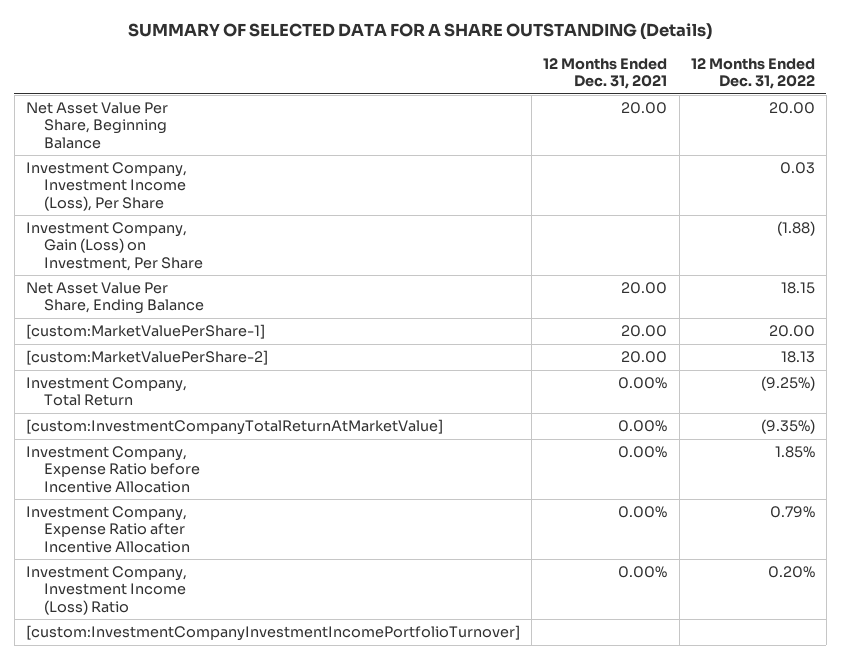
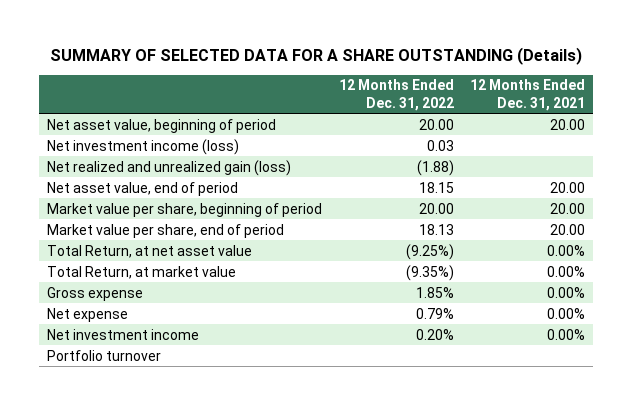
- | 12 Months Ended Dec. 31, 2021 | 12 Months Ended Dec. 31, 2022
+ | 12 Months Ended Dec. 31, 2022 | 12 Months Ended Dec. 31, 2021
- Net Asset Value Per Share, Beginning Balance | 20.00 | 20.00
- Investment Company, Investment Income (Loss), Per Share | | 0.03
- Investment Company, Gain (Loss) on Investment, Per Share | | (1.88)
- Net Asset Value Per Share, Ending Balance | 20.00 | 18.15
- [custom:MarketValuePerShare-1] | 20.00 | 20.00
- [custom:MarketValuePerShare-2] | 20.00 | 18.13
- Investment Company, Total Return | 0.00% | (9.25%)
- [custom:InvestmentCompanyTotalReturnAtMarketValue] | 0.00% | (9.35%)
- Investment Company, Expense Ratio before Incentive Allocation | 0.00% | 1.85%
- Investment Company, Expense Ratio after Incentive Allocation | 0.00% | 0.79%
- Investment Company, Investment Income (Loss) Ratio | 0.00% | 0.20%
- [custom:InvestmentCompanyInvestmentIncomePortfolioTurnover]
+ Net asset value, beginning of period | 20.00 | 20.00
+ Net investment income (loss) | 0.03 |
+ Net realized and unrealized gain (loss) | (1.88) |
+ Net asset value, end of period | 18.15 | 20.00
+ Market value per share, beginning of period | 20.00 | 20.00
+ Market value per share, end of period | 18.13 | 20.00
+ Total Return, at net asset value | (9.25%) | 0.00%
+ Total Return, at market value | (9.35%) | 0.00%
+ Gross expense | 1.85% | 0.00%
+ Net expense | 0.79% | 0.00%
+ Net investment income | 0.20% | 0.00%
+ Portfolio turnover

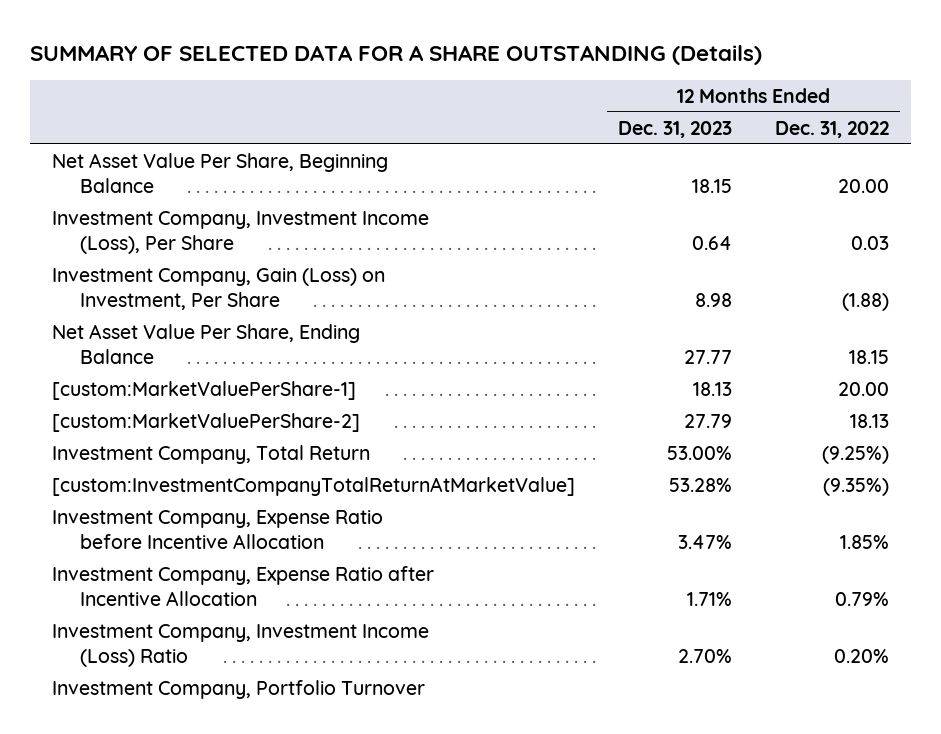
- | 12 Months Ended Dec. 31, 2022 | 12 Months Ended Dec. 31, 2021
+ | 12 Months Ended Dec. 31, 2023 | 12 Months Ended Dec. 31, 2022
- Net asset value, beginning of period | 20.00 | 20.00
- Net investment income (loss) | 0.03 |
- Net realized and unrealized gain (loss) | (1.88) |
- Net asset value, end of period | 18.15 | 20.00
- Market value per share, beginning of period | 20.00 | 20.00
- Market value per share, end of period | 18.13 | 20.00
- Total Return, at net asset value | (9.25%) | 0.00%
- Total Return, at market value | (9.35%) | 0.00%
- Gross expense | 1.85% | 0.00%
- Net expense | 0.79% | 0.00%
- Net investment income | 0.20% | 0.00%
- Portfolio turnover
+ Net Asset Value Per Share, Beginning Balance | 18.15 | 20.00
+ Investment Company, Investment Income (Loss), Per Share | 0.64 | 0.03
+ Investment Company, Gain (Loss) on Investment, Per Share | 8.98 | (1.88)
+ Net Asset Value Per Share, Ending Balance | 27.77 | 18.15
+ [custom:MarketValuePerShare-1] | 18.13 | 20.00
+ [custom:MarketValuePerShare-2] | 27.79 | 18.13
+ Investment Company, Total Return | 53.00% | (9.25%)
+ [custom:InvestmentCompanyTotalReturnAtMarketValue] | 53.28% | (9.35%)
+ Investment Company, Expense Ratio before Incentive Allocation | 3.47% | 1.85%
+ Investment Company, Expense Ratio after Incentive Allocation | 1.71% | 0.79%
+ Investment Company, Investment Income (Loss) Ratio | 2.70% | 0.20%
+ Investment Company, Portfolio Turnover

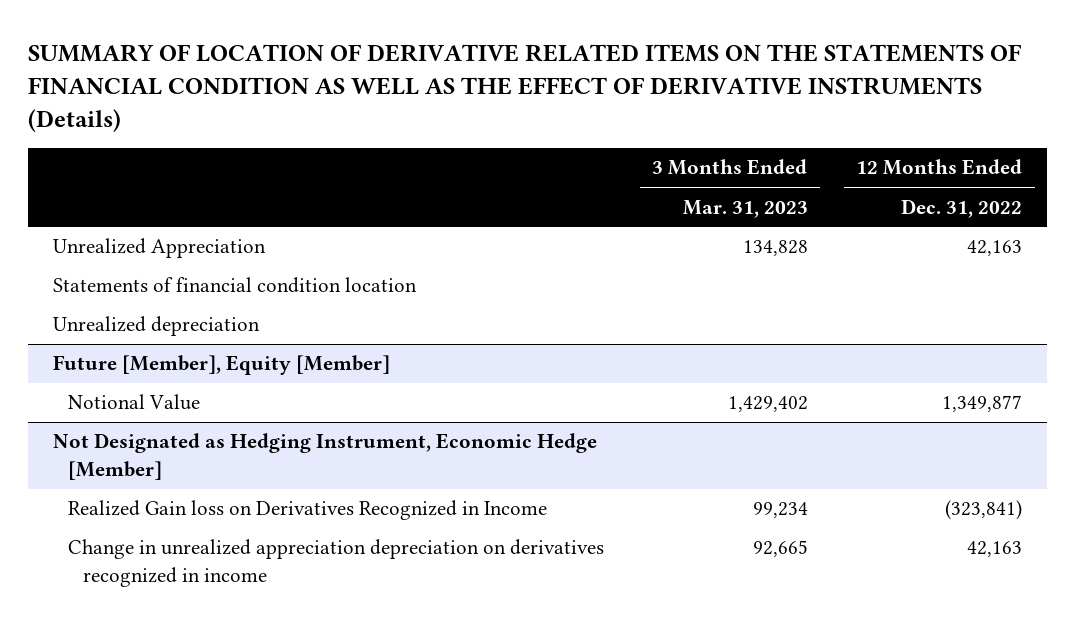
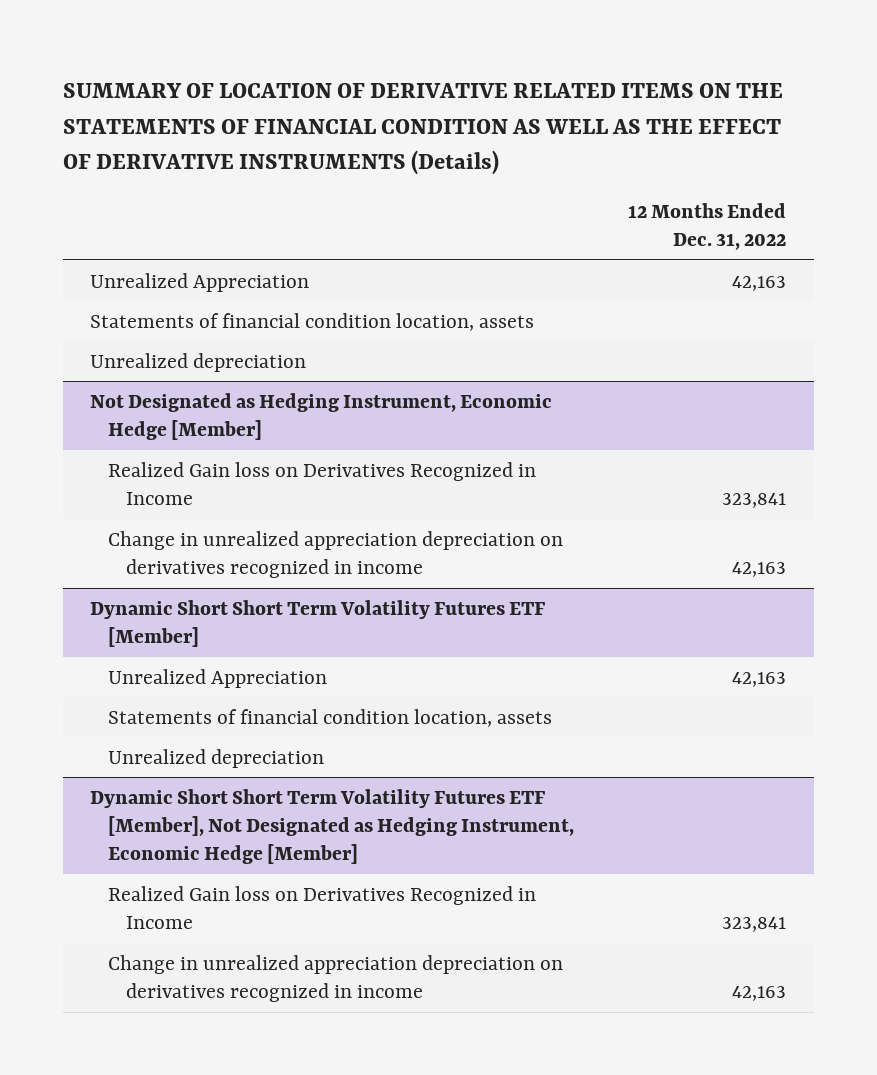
- | 3 Months Ended Mar. 31, 2023 | 12 Months Ended Dec. 31, 2022
+ | 12 Months Ended Dec. 31, 2022
- Statements of financial condition location
+ Statements of financial condition location, assets
- Future [Member], Equity [Member]
- Notional Value | 1,429,402 | 1,349,877
@ Not Designated as Hedging Instrument, Economic Hedge [Member]
- Realized Gain loss on Derivatives Recognized in Income | 99,234 | (323,841)
+ Realized Gain loss on Derivatives Recognized in Income | 323,841
+ Dynamic Short Short Term Volatility Futures ETF [Member]
+ Unrealized Appreciation | 42,163
+ Statements of financial condition location, assets
+ Unrealized depreciation
+ Dynamic Short Short Term Volatility Futures ETF [Member], Not Designated as Hedging Instrument, Economic Hedge [Member]
+ Realized Gain loss on Derivatives Recognized in Income | 323,841
+ Change in unrealized appreciation depreciation on derivatives recognized in income | 42,163

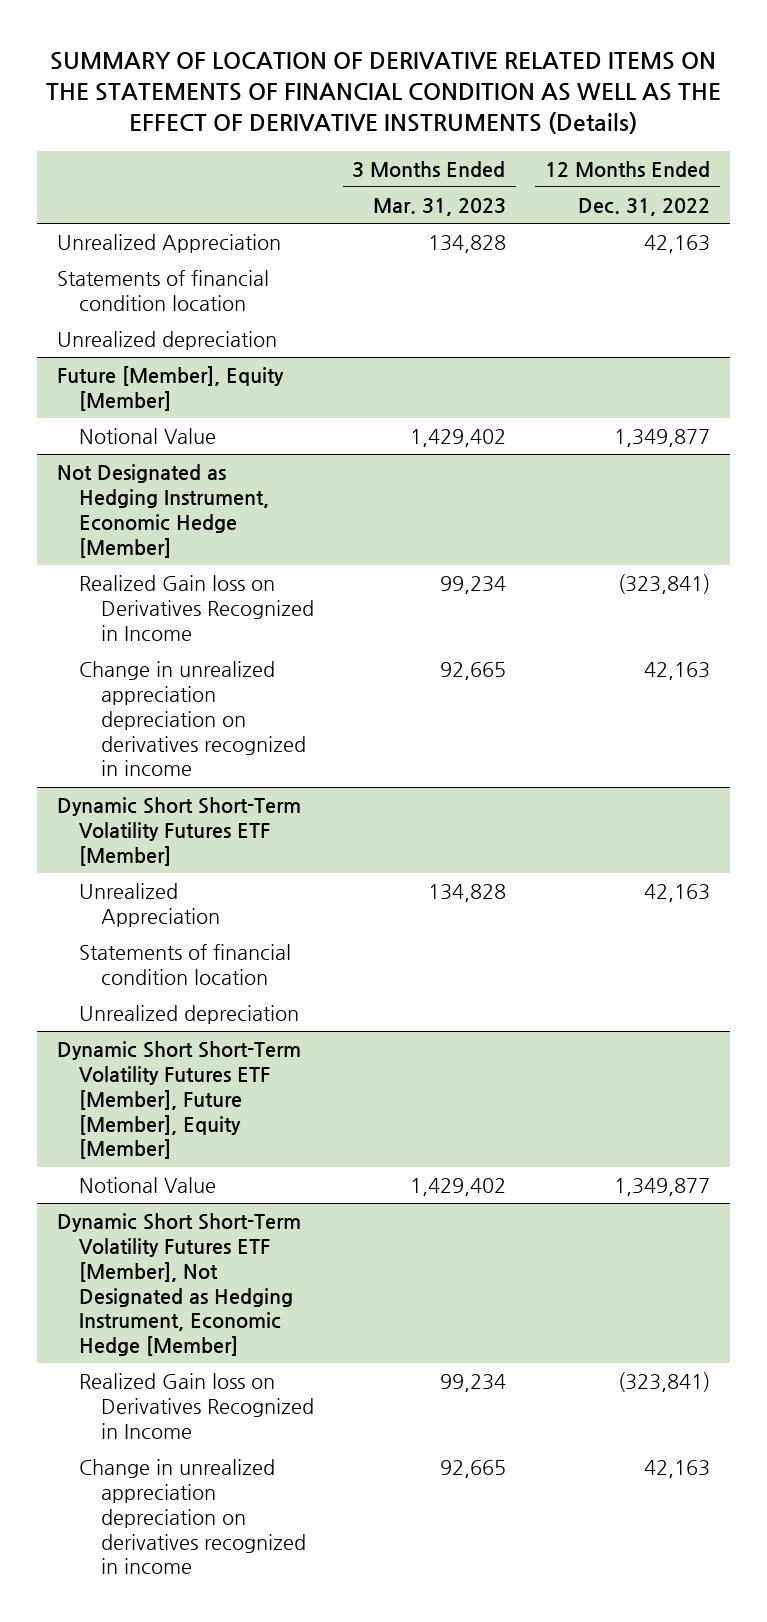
- | 12 Months Ended Dec. 31, 2022
+ | 3 Months Ended Mar. 31, 2023 | 12 Months Ended Dec. 31, 2022
- Statements of financial condition location, assets
+ Statements of financial condition location
+ Future [Member], Equity [Member]
+ Notional Value | 1,429,402 | 1,349,877
@ Not Designated as Hedging Instrument, Economic Hedge [Member]
- Realized Gain loss on Derivatives Recognized in Income | 323,841
+ Realized Gain loss on Derivatives Recognized in Income | 99,234 | (323,841)
- Dynamic Short Short Term Volatility Futures ETF [Member]
+ Dynamic Short Short-Term Volatility Futures ETF [Member]
- Statements of financial condition location, assets
+ Statements of financial condition location
- Dynamic Short Short Term Volatility Futures ETF [Member], Not Designated as Hedging Instrument, Economic Hedge [Member]
- Realized Gain loss on Derivatives Recognized in Income | 323,841
+ Dynamic Short Short-Term Volatility Futures ETF [Member], Future [Member], Equity [Member]
+ Notional Value | 1,429,402 | 1,349,877
+ Dynamic Short Short-Term Volatility Futures ETF [Member], Not Designated as Hedging Instrument, Economic Hedge [Member]
+ Realized Gain loss on Derivatives Recognized in Income | 99,234 | (323,841)

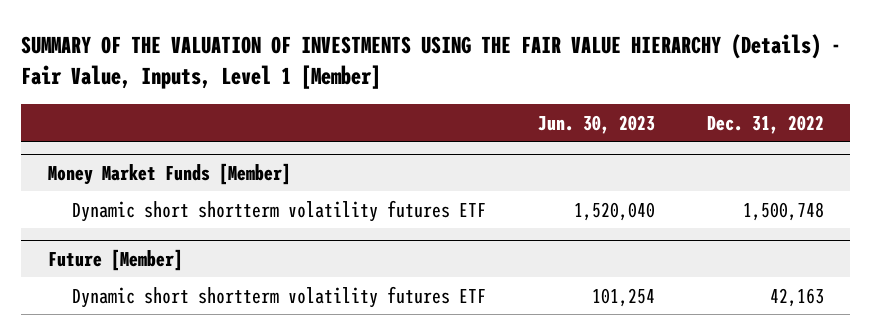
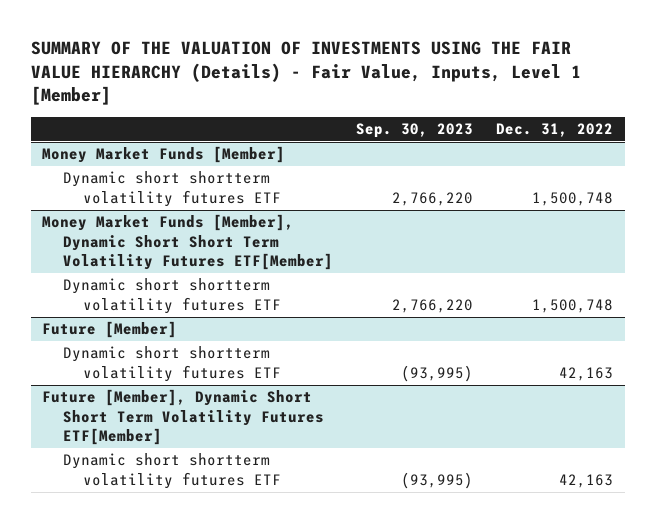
- | Jun. 30, 2023 | Dec. 31, 2022
+ | Sep. 30, 2023 | Dec. 31, 2022
+ Money Market Funds [Member], Dynamic Short Short Term Volatility Futures ETF[Member]
+ Dynamic short shortterm volatility futures ETF | 2,766,220 | 1,500,748
+ Future [Member], Dynamic Short Short Term Volatility Futures ETF[Member]
+ Dynamic short shortterm volatility futures ETF | (93,995) | 42,163

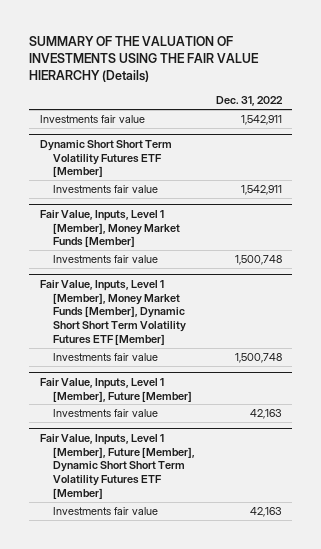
- SUMMARY OF THE VALUATION OF INVESTMENTS USING THE FAIR VALUE HIERARCHY (Details) - Fair Value, Inputs, Level 1 [Member]
+ SUMMARY OF THE VALUATION OF INVESTMENTS USING THE FAIR VALUE HIERARCHY (Details)
- | Sep. 30, 2023 | Dec. 31, 2022
+ | Dec. 31, 2022
- Money Market Funds [Member]
- Dynamic short shortterm volatility futures ETF | 2,766,220 | 1,500,748
- Money Market Funds [Member], Dynamic Short Short Term Volatility Futures ETF[Member]
- Dynamic short shortterm volatility futures ETF | 2,766,220 | 1,500,748
- Future [Member]
- Dynamic short shortterm volatility futures ETF | (93,995) | 42,163
- Future [Member], Dynamic Short Short Term Volatility Futures ETF[Member]
- Dynamic short shortterm volatility futures ETF | (93,995) | 42,163
+ Investments fair value | 1,542,911
+ Dynamic Short Short Term Volatility Futures ETF [Member]
+ Investments fair value | 1,542,911
+ Fair Value, Inputs, Level 1 [Member], Money Market Funds [Member]
+ Investments fair value | 1,500,748
+ Fair Value, Inputs, Level 1 [Member], Money Market Funds [Member], Dynamic Short Short Term Volatility Futures ETF [Member]
+ Investments fair value | 1,500,748
+ Fair Value, Inputs, Level 1 [Member], Future [Member]
+ Investments fair value | 42,163
+ Fair Value, Inputs, Level 1 [Member], Future [Member], Dynamic Short Short Term Volatility Futures ETF [Member]
+ Investments fair value | 42,163

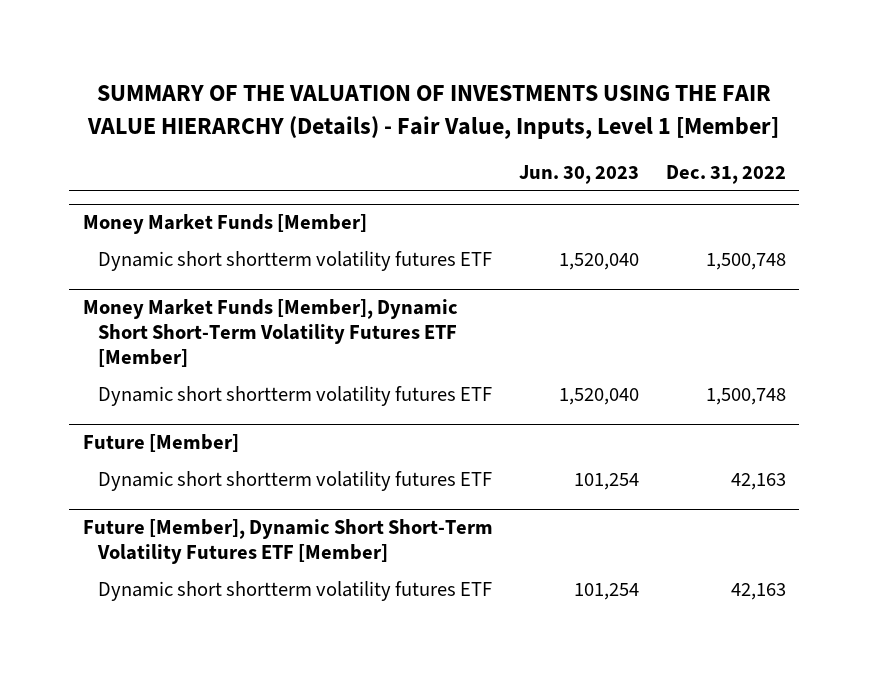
- SUMMARY OF THE VALUATION OF INVESTMENTS USING THE FAIR VALUE HIERARCHY (Details)
+ SUMMARY OF THE VALUATION OF INVESTMENTS USING THE FAIR VALUE HIERARCHY (Details) - Fair Value, Inputs, Level 1 [Member]
- | Dec. 31, 2022
+ | Jun. 30, 2023 | Dec. 31, 2022
- Investments fair value | 1,542,911
- Dynamic Short Short Term Volatility Futures ETF [Member]
- Investments fair value | 1,542,911
- Fair Value, Inputs, Level 1 [Member], Money Market Funds [Member]
- Investments fair value | 1,500,748
- Fair Value, Inputs, Level 1 [Member], Money Market Funds [Member], Dynamic Short Short Term Volatility Futures ETF [Member]
- Investments fair value | 1,500,748
- Fair Value, Inputs, Level 1 [Member], Future [Member]
- Investments fair value | 42,163
- Fair Value, Inputs, Level 1 [Member], Future [Member], Dynamic Short Short Term Volatility Futures ETF [Member]
- Investments fair value | 42,163
+ Money Market Funds [Member]
+ Dynamic short shortterm volatility futures ETF | 1,520,040 | 1,500,748
+ Money Market Funds [Member], Dynamic Short Short-Term Volatility Futures ETF [Member]
+ Dynamic short shortterm volatility futures ETF | 1,520,040 | 1,500,748
+ Future [Member]
+ Dynamic short shortterm volatility futures ETF | 101,254 | 42,163
+ Future [Member], Dynamic Short Short-Term Volatility Futures ETF [Member]
+ Dynamic short shortterm volatility futures ETF | 101,254 | 42,163

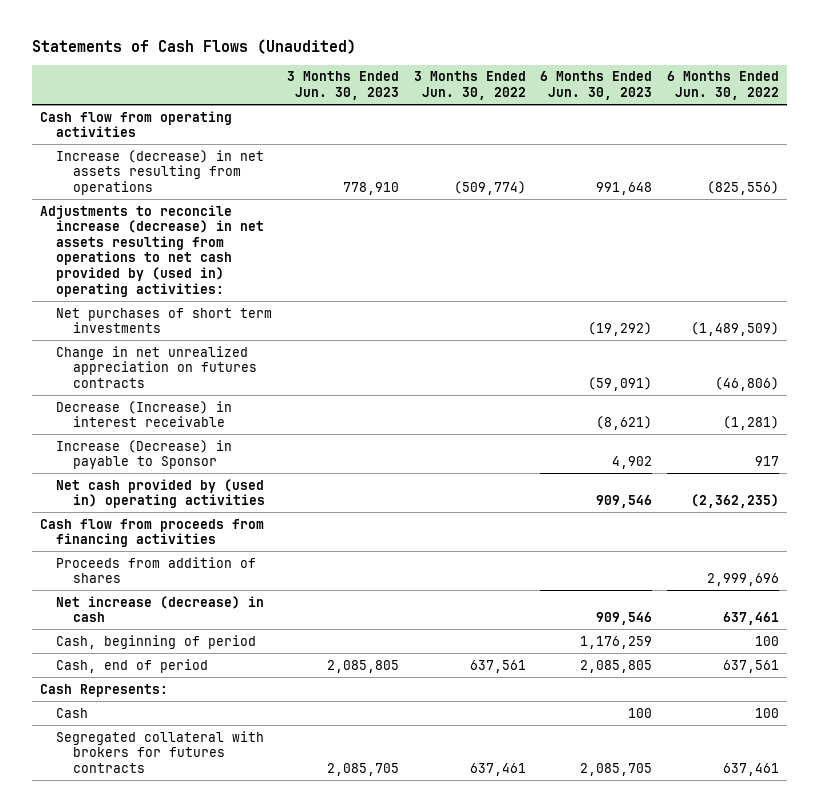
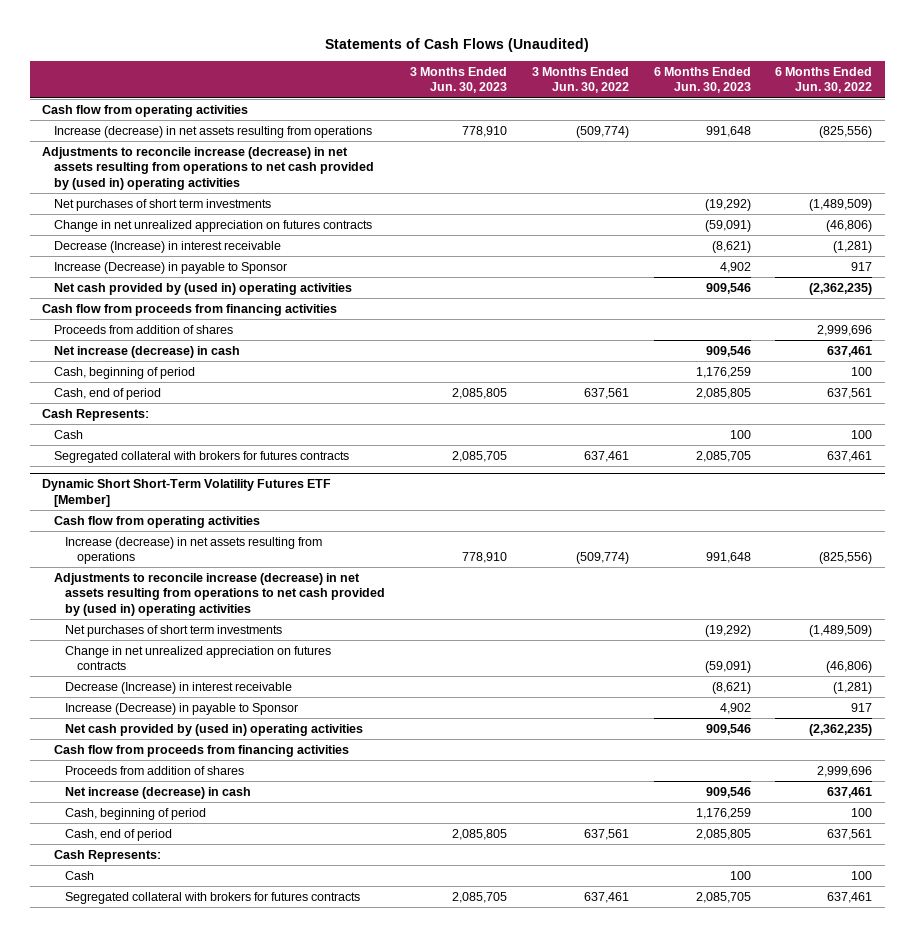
- Adjustments to reconcile increase (decrease) in net assets resulting from operations to net cash provided by (used in) operating activities:
+ Adjustments to reconcile increase (decrease) in net assets resulting from operations to net cash provided by (used in) operating activities
+ Dynamic Short Short-Term Volatility Futures ETF [Member]
+ Cash flow from operating activities
+ Increase (decrease) in net assets resulting from operations | 778,910 | (509,774) | 991,648 | (825,556)
+ Adjustments to reconcile increase (decrease) in net assets resulting from operations to net cash provided by (used in) operating activities
+ Net purchases of short term investments | | | (19,292) | (1,489,509)
+ Change in net unrealized appreciation on futures contracts | | | (59,091) | (46,806)
+ Decrease (Increase) in interest receivable | | | (8,621) | (1,281)
+ Increase (Decrease) in payable to Sponsor | | | 4,902 | 917
+ Net cash provided by (used in) operating activities | | | 909,546 | (2,362,235)
+ Cash flow from proceeds from financing activities
+ Proceeds from addition of shares | | | | 2,999,696
+ Net increase (decrease) in cash | | | 909,546 | 637,461
+ Cash, beginning of period | | | 1,176,259 | 100
+ Cash, end of period | 2,085,805 | 637,561 | 2,085,805 | 637,561
+ Cash Represents:
+ Cash | | | 100 | 100
+ Segregated collateral with brokers for futures contracts | 2,085,705 | 637,461 | 2,085,705 | 637,461

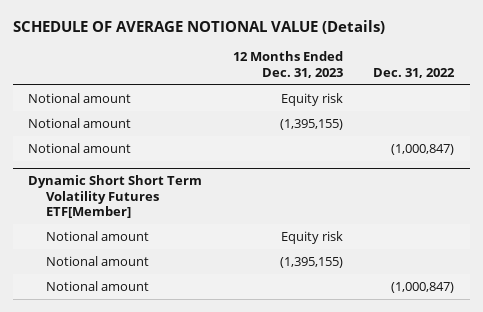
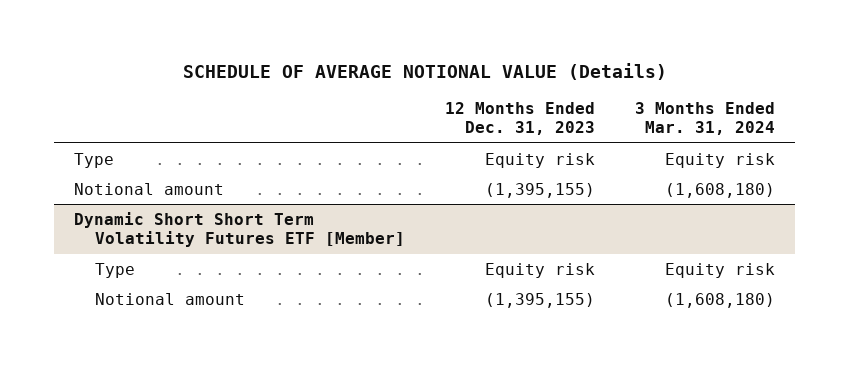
- | 12 Months Ended Dec. 31, 2023 | Dec. 31, 2022
+ | 12 Months Ended Dec. 31, 2023 | 3 Months Ended Mar. 31, 2024
- Notional amount | Equity risk |
+ Type | Equity risk | Equity risk
- Notional amount | | (1,000,847)
- Dynamic Short Short Term Volatility Futures ETF[Member]
- Notional amount | Equity risk |
+ Dynamic Short Short Term Volatility Futures ETF [Member]
+ Type | Equity risk | Equity risk
- Notional amount | | (1,000,847)

